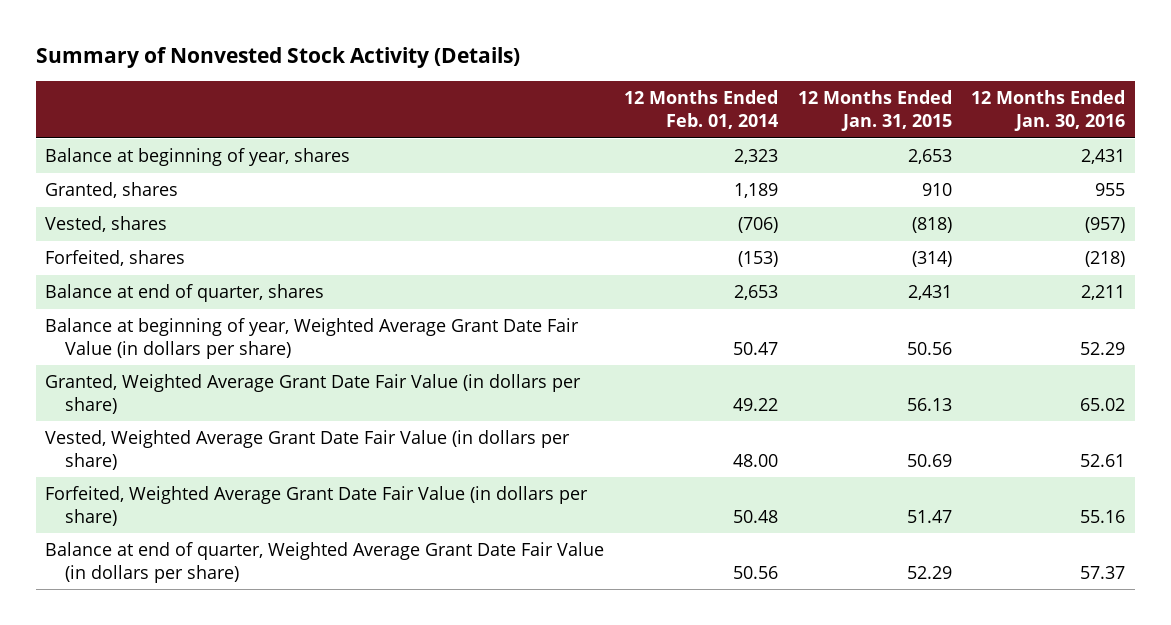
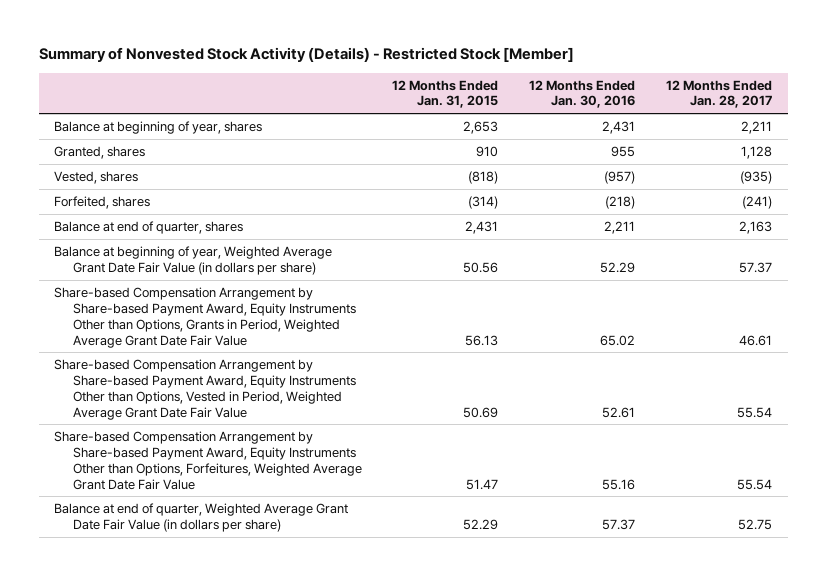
- Summary of Nonvested Stock Activity (Details)
+ Summary of Nonvested Stock Activity (Details) - Restricted Stock [Member]
- | 12 Months Ended Feb. 01, 2014 | 12 Months Ended Jan. 31, 2015 | 12 Months Ended Jan. 30, 2016
+ | 12 Months Ended Jan. 31, 2015 | 12 Months Ended Jan. 30, 2016 | 12 Months Ended Jan. 28, 2017
- Granted, Weighted Average Grant Date Fair Value (in dollars per share) | 49.22 | 56.13 | 65.02
- Vested, Weighted Average Grant Date Fair Value (in dollars per share) | 48.00 | 50.69 | 52.61
- Forfeited, Weighted Average Grant Date Fair Value (in dollars per share) | 50.48 | 51.47 | 55.16
+ Share-based Compensation Arrangement by Share-based Payment Award, Equity Instruments Other than Options, Grants in Period, Weighted Average Grant Date Fair Value | 56.13 | 65.02 | 46.61
+ Share-based Compensation Arrangement by Share-based Payment Award, Equity Instruments Other than Options, Vested in Period, Weighted Average Grant Date Fair Value | 50.69 | 52.61 | 55.54
+ Share-based Compensation Arrangement by Share-based Payment Award, Equity Instruments Other than Options, Forfeitures, Weighted Average Grant Date Fair Value | 51.47 | 55.16 | 55.54

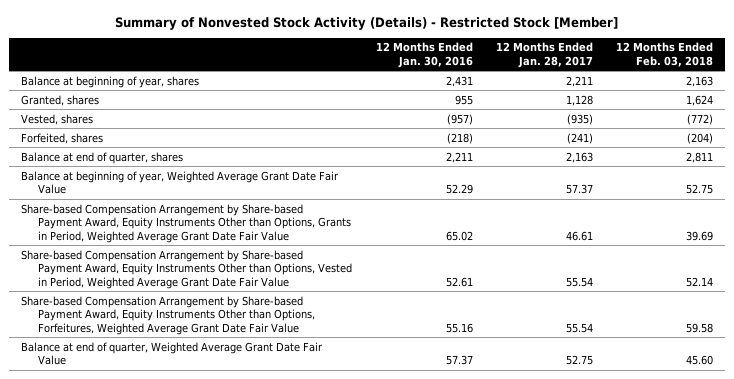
- | 12 Months Ended Jan. 31, 2015 | 12 Months Ended Jan. 30, 2016 | 12 Months Ended Jan. 28, 2017
+ | 12 Months Ended Jan. 30, 2016 | 12 Months Ended Jan. 28, 2017 | 12 Months Ended Feb. 03, 2018
- Balance at beginning of year, Weighted Average Grant Date Fair Value (in dollars per share) | 50.56 | 52.29 | 57.37
+ Balance at beginning of year, Weighted Average Grant Date Fair Value | 52.29 | 57.37 | 52.75
- Balance at end of quarter, Weighted Average Grant Date Fair Value (in dollars per share) | 52.29 | 57.37 | 52.75
+ Balance at end of quarter, Weighted Average Grant Date Fair Value | 57.37 | 52.75 | 45.60

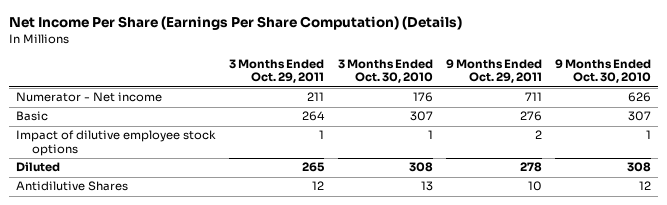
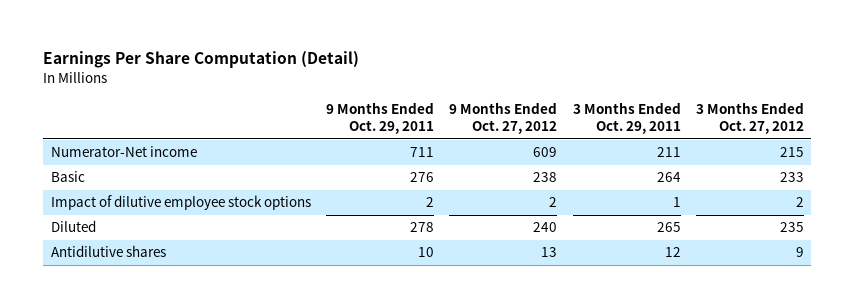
- Net Income Per Share (Earnings Per Share Computation) (Details)
+ Earnings Per Share Computation (Detail)
- | 3 Months Ended Oct. 29, 2011 | 3 Months Ended Oct. 30, 2010 | 9 Months Ended Oct. 29, 2011 | 9 Months Ended Oct. 30, 2010
+ | 9 Months Ended Oct. 29, 2011 | 9 Months Ended Oct. 27, 2012 | 3 Months Ended Oct. 29, 2011 | 3 Months Ended Oct. 27, 2012
- Numerator - Net income | 211 | 176 | 711 | 626
+ Numerator-Net income | 711 | 609 | 211 | 215
- Antidilutive Shares | 12 | 13 | 10 | 12
+ Antidilutive shares | 10 | 13 | 12 | 9

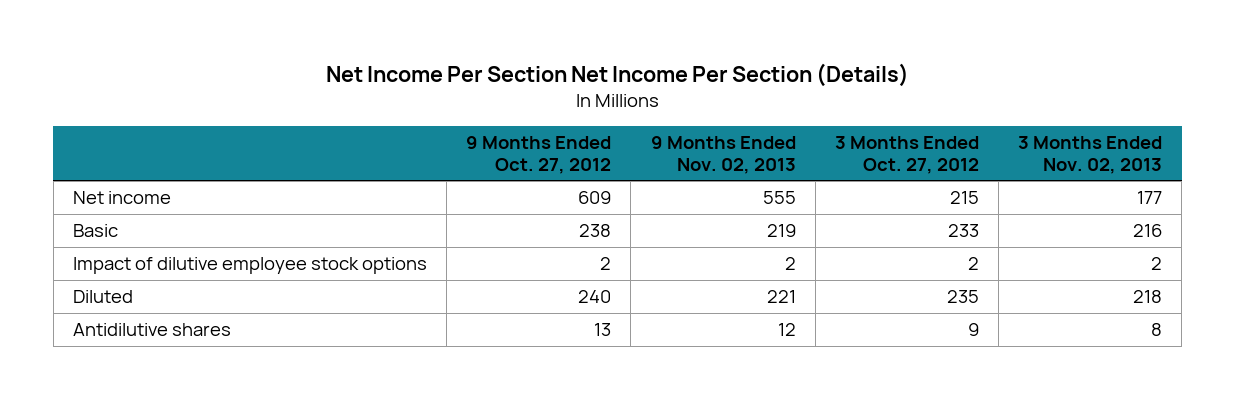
- Earnings Per Share Computation (Detail)
+ Net Income Per Section Net Income Per Section (Details)
- | 9 Months Ended Oct. 29, 2011 | 9 Months Ended Oct. 27, 2012 | 3 Months Ended Oct. 29, 2011 | 3 Months Ended Oct. 27, 2012
+ | 9 Months Ended Oct. 27, 2012 | 9 Months Ended Nov. 02, 2013 | 3 Months Ended Oct. 27, 2012 | 3 Months Ended Nov. 02, 2013
- Numerator-Net income | 711 | 609 | 211 | 215
+ Net income | 609 | 555 | 215 | 177

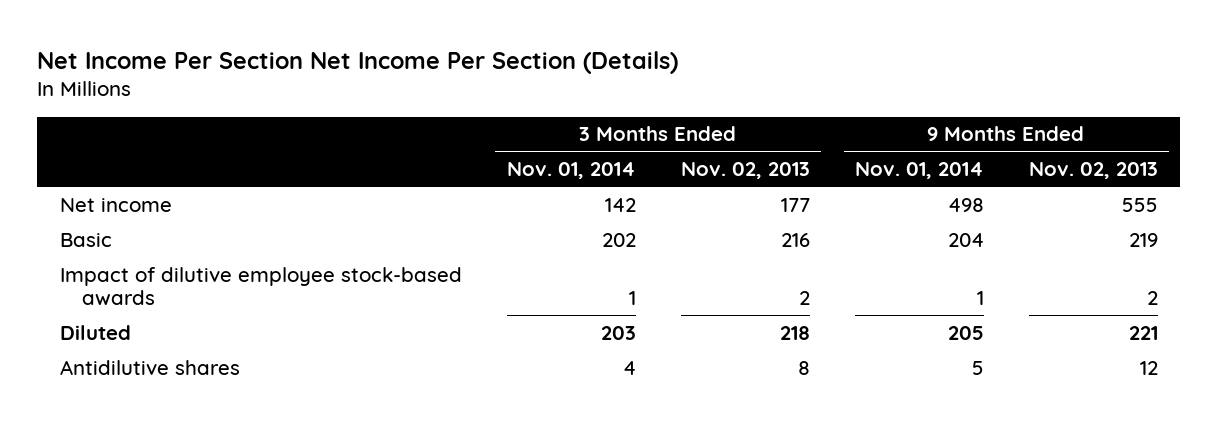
- | 9 Months Ended Oct. 27, 2012 | 9 Months Ended Nov. 02, 2013 | 3 Months Ended Oct. 27, 2012 | 3 Months Ended Nov. 02, 2013
+ | 3 Months Ended Nov. 01, 2014 | 3 Months Ended Nov. 02, 2013 | 9 Months Ended Nov. 01, 2014 | 9 Months Ended Nov. 02, 2013
- Impact of dilutive employee stock options | 2 | 2 | 2 | 2
+ Impact of dilutive employee stock-based awards | 1 | 2 | 1 | 2

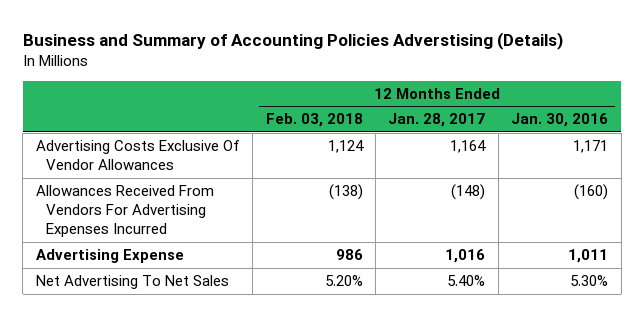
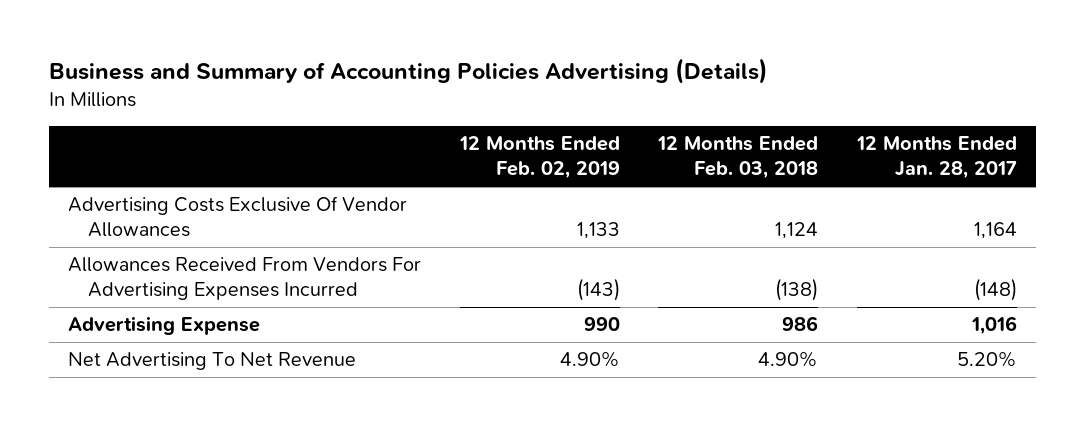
- Business and Summary of Accounting Policies Adverstising (Details)
+ Business and Summary of Accounting Policies Advertising (Details)
- | 12 Months Ended Feb. 03, 2018 | 12 Months Ended Jan. 28, 2017 | 12 Months Ended Jan. 30, 2016
+ | 12 Months Ended Feb. 02, 2019 | 12 Months Ended Feb. 03, 2018 | 12 Months Ended Jan. 28, 2017
- Net Advertising To Net Sales | 5.20% | 5.40% | 5.30%
+ Net Advertising To Net Revenue | 4.90% | 4.90% | 5.20%

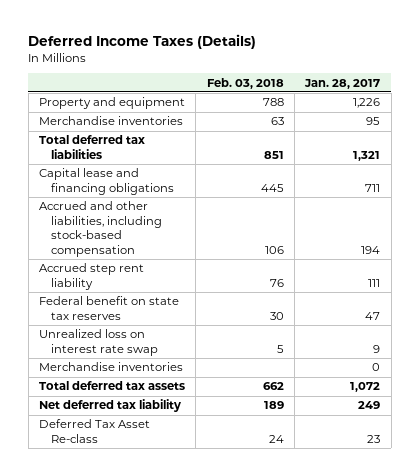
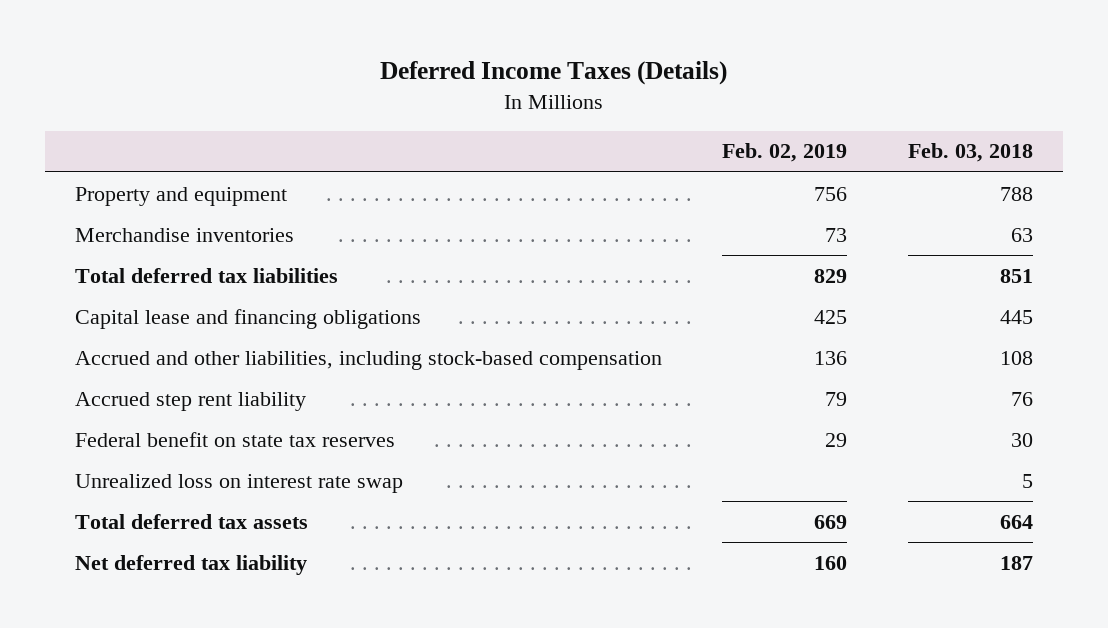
- | Feb. 03, 2018 | Jan. 28, 2017
+ | Feb. 02, 2019 | Feb. 03, 2018
- Accrued and other liabilities, including stock-based compensation | 106 | 194
+ Accrued and other liabilities, including stock-based compensation | 136 | 108
- Merchandise inventories | | 0
- Total deferred tax assets | 662 | 1,072
- Net deferred tax liability | 189 | 249
- Deferred Tax Asset Re-class | 24 | 23
+ Total deferred tax assets | 669 | 664
+ Net deferred tax liability | 160 | 187

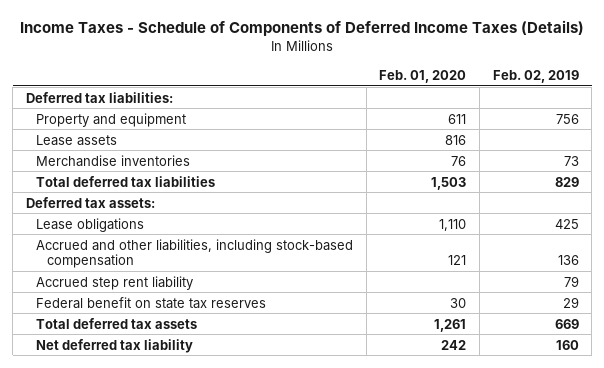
- Deferred Income Taxes (Details)
+ Income Taxes - Schedule of Components of Deferred Income Taxes (Details)
- | Feb. 02, 2019 | Feb. 03, 2018
+ | Feb. 01, 2020 | Feb. 02, 2019
+ Deferred tax liabilities:
+ Lease assets | 816 |
- Capital lease and financing obligations | 425 | 445
+ Deferred tax assets:
+ Lease obligations | 1,110 | 425
- Unrealized loss on interest rate swap | | 5

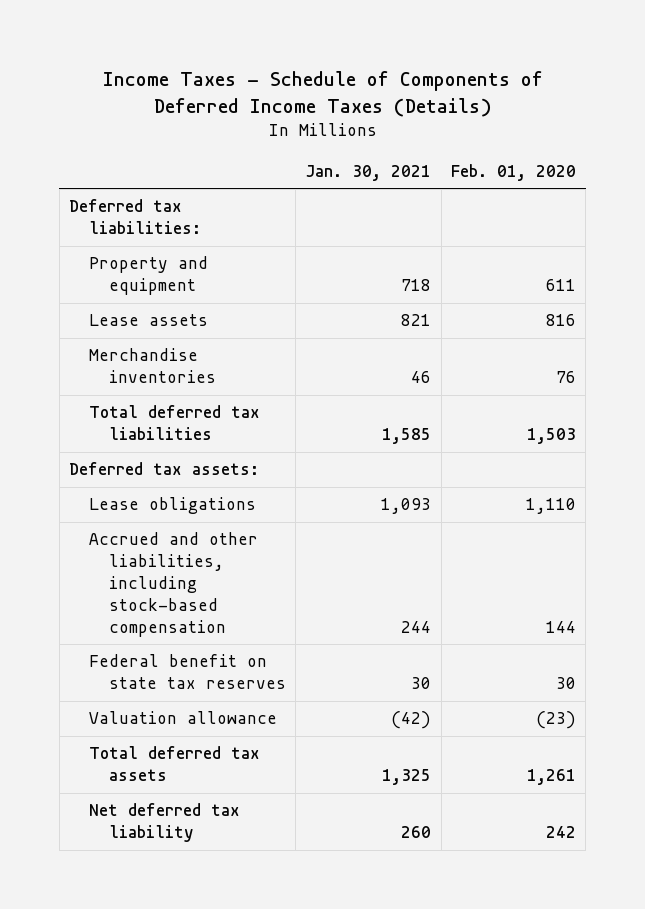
- | Feb. 01, 2020 | Feb. 02, 2019
+ | Jan. 30, 2021 | Feb. 01, 2020
- Accrued and other liabilities, including stock-based compensation | 121 | 136
- Accrued step rent liability | | 79
+ Accrued and other liabilities, including stock-based compensation | 244 | 144
+ Valuation allowance | (42) | (23)

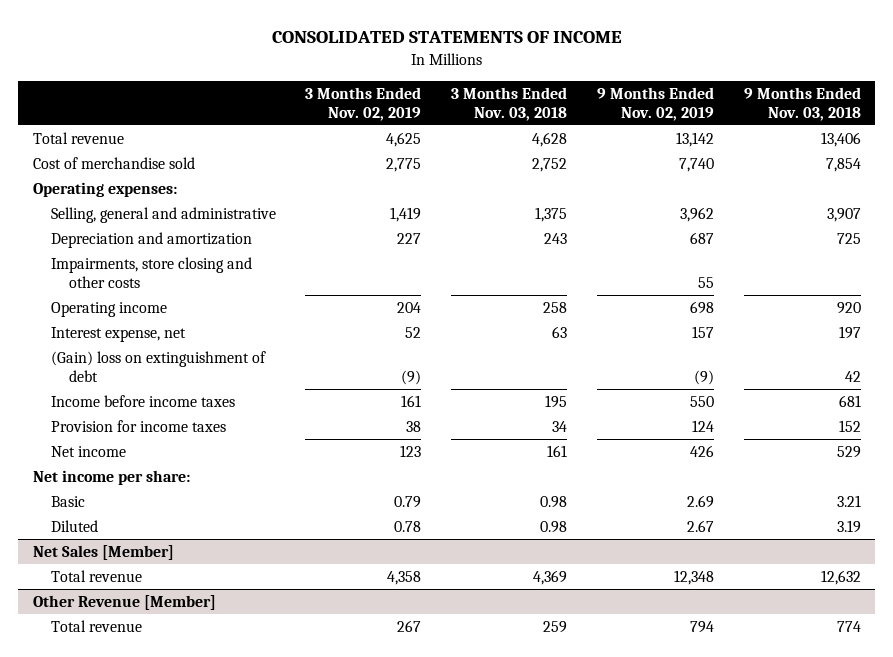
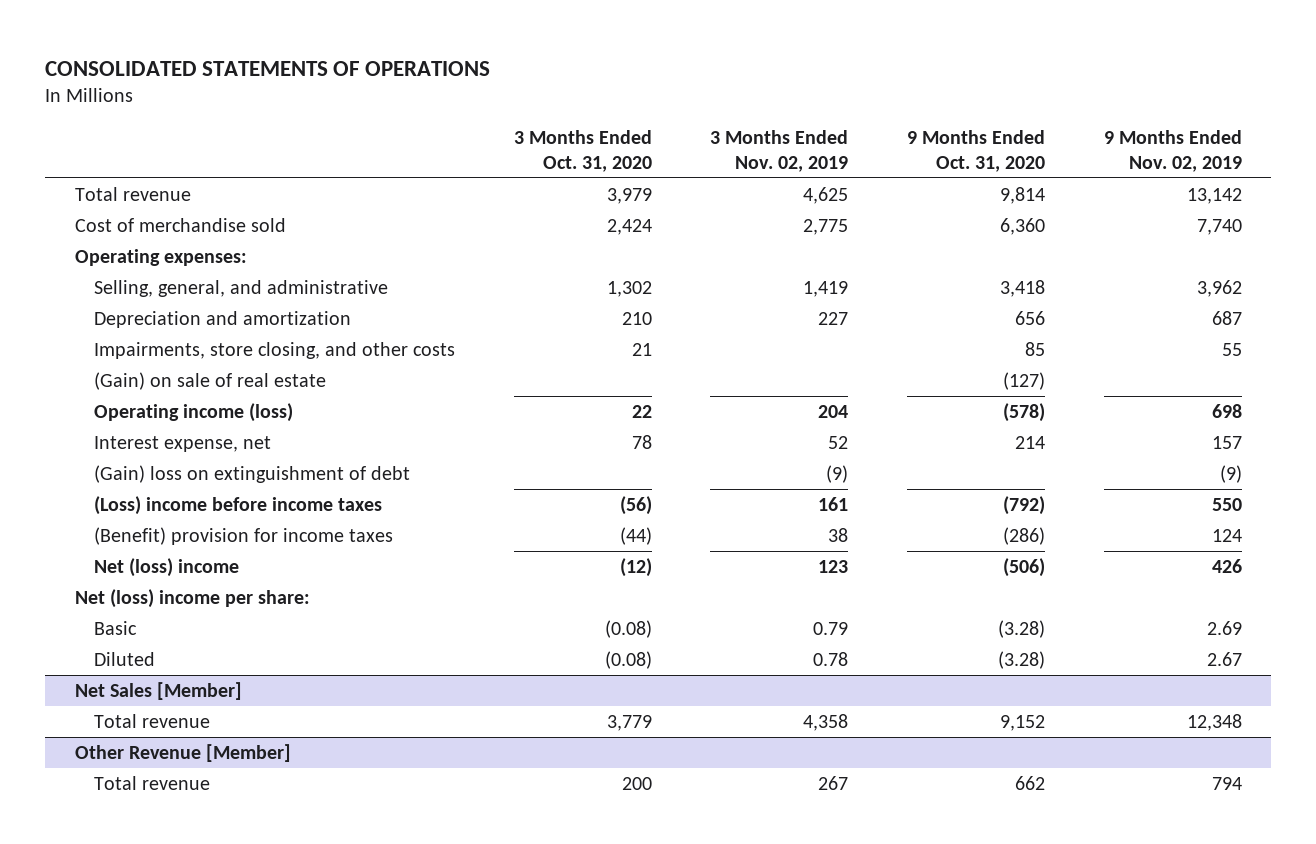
- CONSOLIDATED STATEMENTS OF INCOME
+ CONSOLIDATED STATEMENTS OF OPERATIONS
- | 3 Months Ended Nov. 02, 2019 | 3 Months Ended Nov. 03, 2018 | 9 Months Ended Nov. 02, 2019 | 9 Months Ended Nov. 03, 2018
+ | 3 Months Ended Oct. 31, 2020 | 3 Months Ended Nov. 02, 2019 | 9 Months Ended Oct. 31, 2020 | 9 Months Ended Nov. 02, 2019
- Selling, general and administrative | 1,419 | 1,375 | 3,962 | 3,907
+ Selling, general, and administrative | 1,302 | 1,419 | 3,418 | 3,962
- Impairments, store closing and other costs | | | 55 |
- Operating income | 204 | 258 | 698 | 920
+ Impairments, store closing, and other costs | 21 | | 85 | 55
+ (Gain) on sale of real estate | | | (127) |
+ Operating income (loss) | 22 | 204 | (578) | 698
- Income before income taxes | 161 | 195 | 550 | 681
- Provision for income taxes | 38 | 34 | 124 | 152
- Net income | 123 | 161 | 426 | 529
- Net income per share:
+ (Loss) income before income taxes | (56) | 161 | (792) | 550
+ (Benefit) provision for income taxes | (44) | 38 | (286) | 124
+ Net (loss) income | (12) | 123 | (506) | 426
+ Net (loss) income per share:

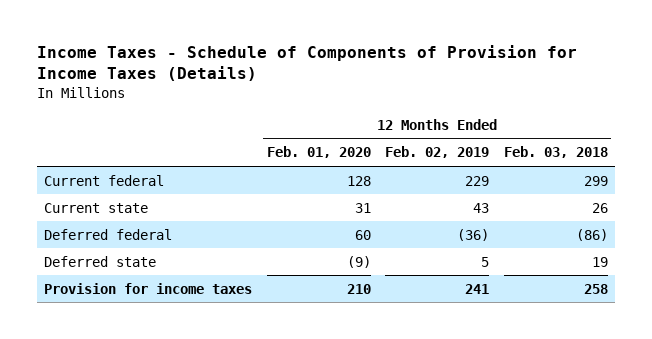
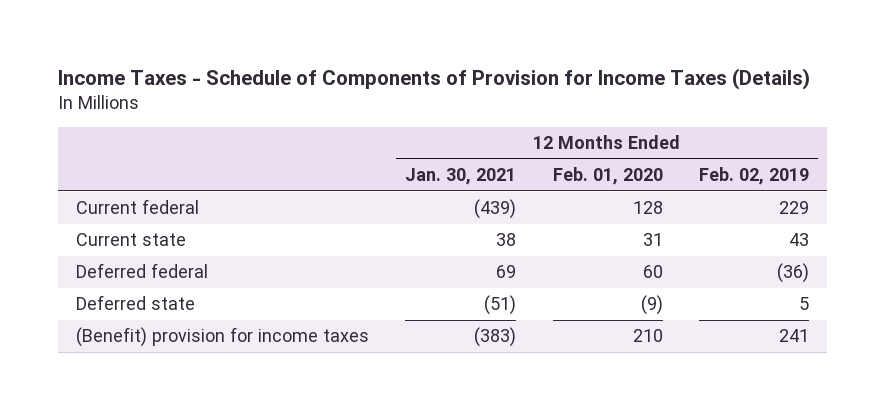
- | 12 Months Ended Feb. 01, 2020 | 12 Months Ended Feb. 02, 2019 | 12 Months Ended Feb. 03, 2018
+ | 12 Months Ended Jan. 30, 2021 | 12 Months Ended Feb. 01, 2020 | 12 Months Ended Feb. 02, 2019
- Provision for income taxes | 210 | 241 | 258
+ (Benefit) provision for income taxes | (383) | 210 | 241

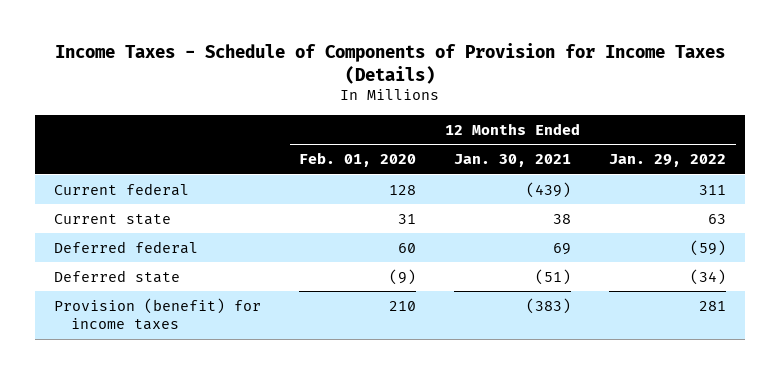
- | 12 Months Ended Jan. 30, 2021 | 12 Months Ended Feb. 01, 2020 | 12 Months Ended Feb. 02, 2019
+ | 12 Months Ended Feb. 01, 2020 | 12 Months Ended Jan. 30, 2021 | 12 Months Ended Jan. 29, 2022
- (Benefit) provision for income taxes | (383) | 210 | 241
+ Provision (benefit) for income taxes | 210 | (383) | 281

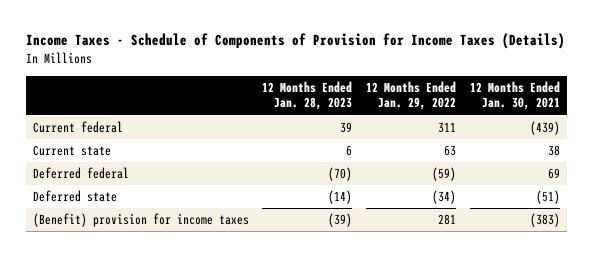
- | 12 Months Ended Feb. 01, 2020 | 12 Months Ended Jan. 30, 2021 | 12 Months Ended Jan. 29, 2022
+ | 12 Months Ended Jan. 28, 2023 | 12 Months Ended Jan. 29, 2022 | 12 Months Ended Jan. 30, 2021
- Provision (benefit) for income taxes | 210 | (383) | 281
+ (Benefit) provision for income taxes | (39) | 281 | (383)

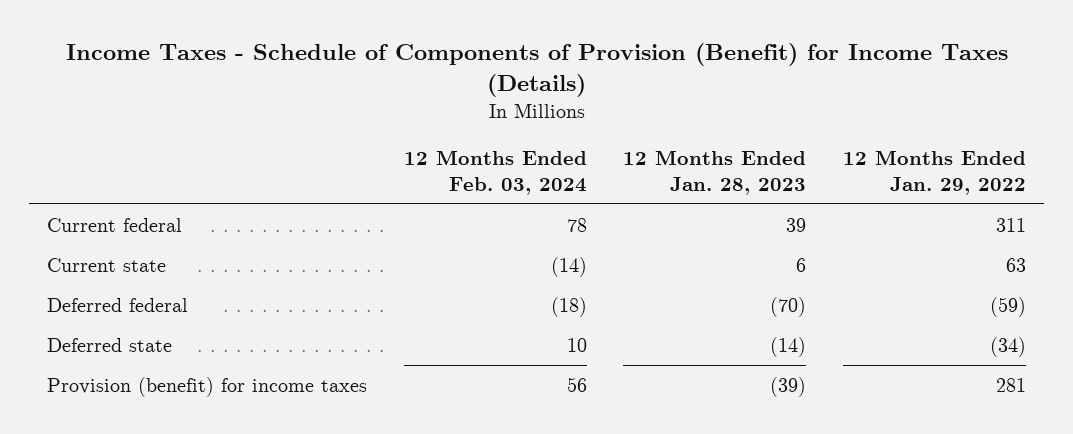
- Income Taxes - Schedule of Components of Provision for Income Taxes (Details)
+ Income Taxes - Schedule of Components of Provision (Benefit) for Income Taxes (Details)
- | 12 Months Ended Jan. 28, 2023 | 12 Months Ended Jan. 29, 2022 | 12 Months Ended Jan. 30, 2021
+ | 12 Months Ended Feb. 03, 2024 | 12 Months Ended Jan. 28, 2023 | 12 Months Ended Jan. 29, 2022
- (Benefit) provision for income taxes | (39) | 281 | (383)
+ Provision (benefit) for income taxes | 56 | (39) | 281

